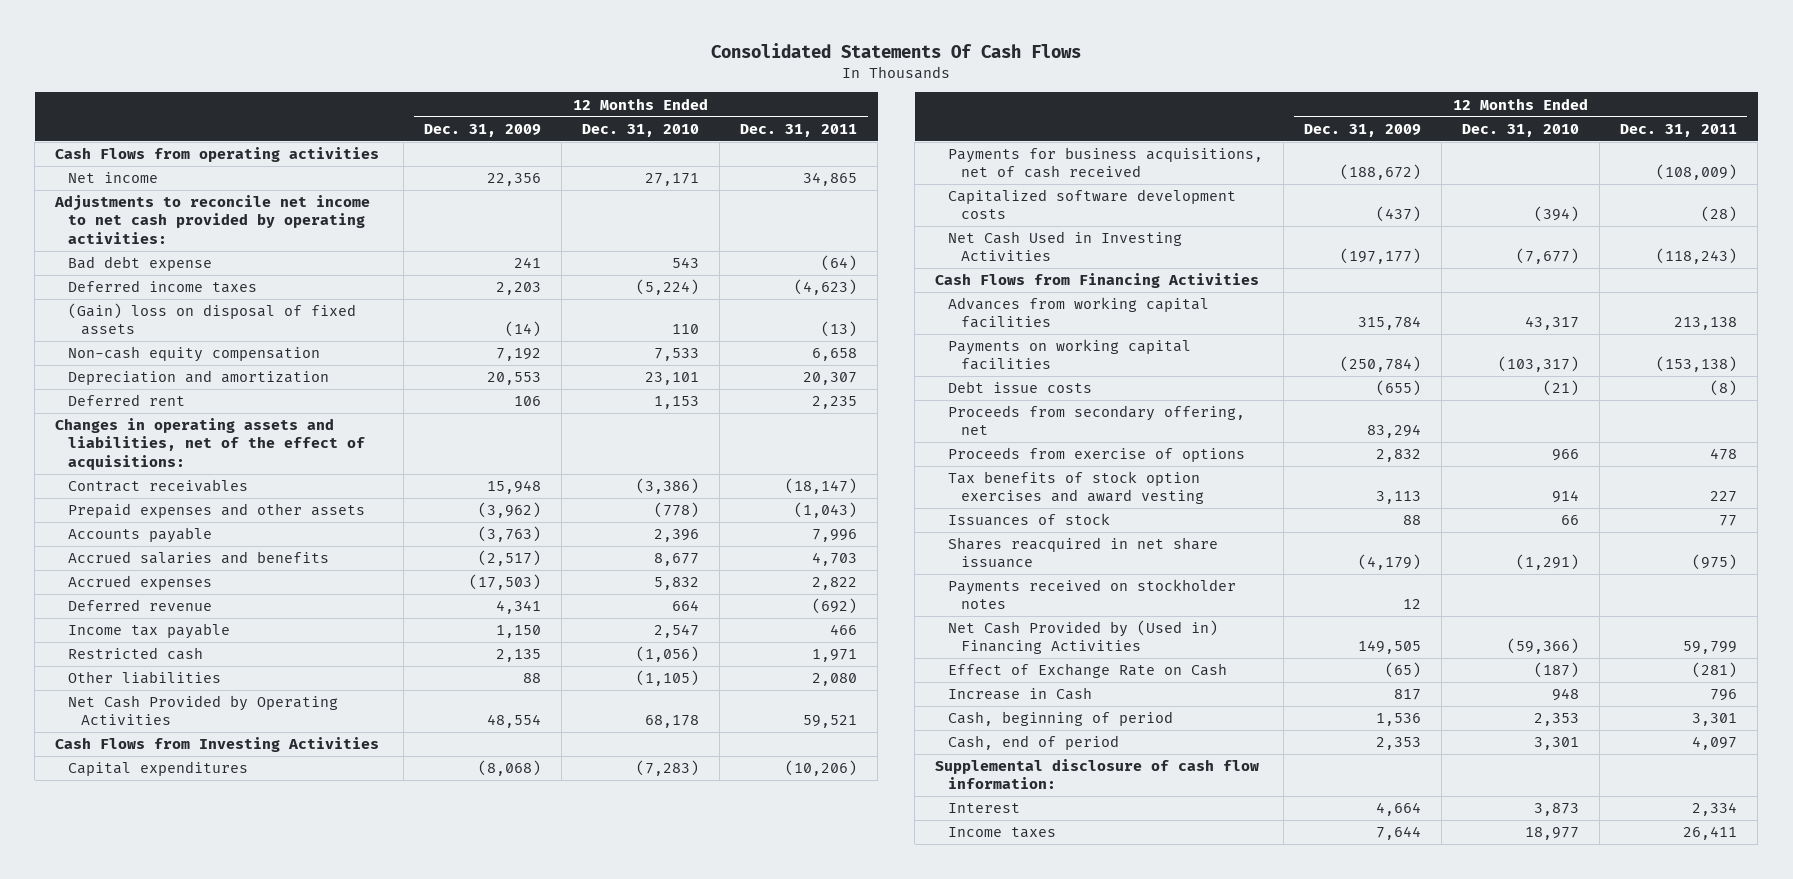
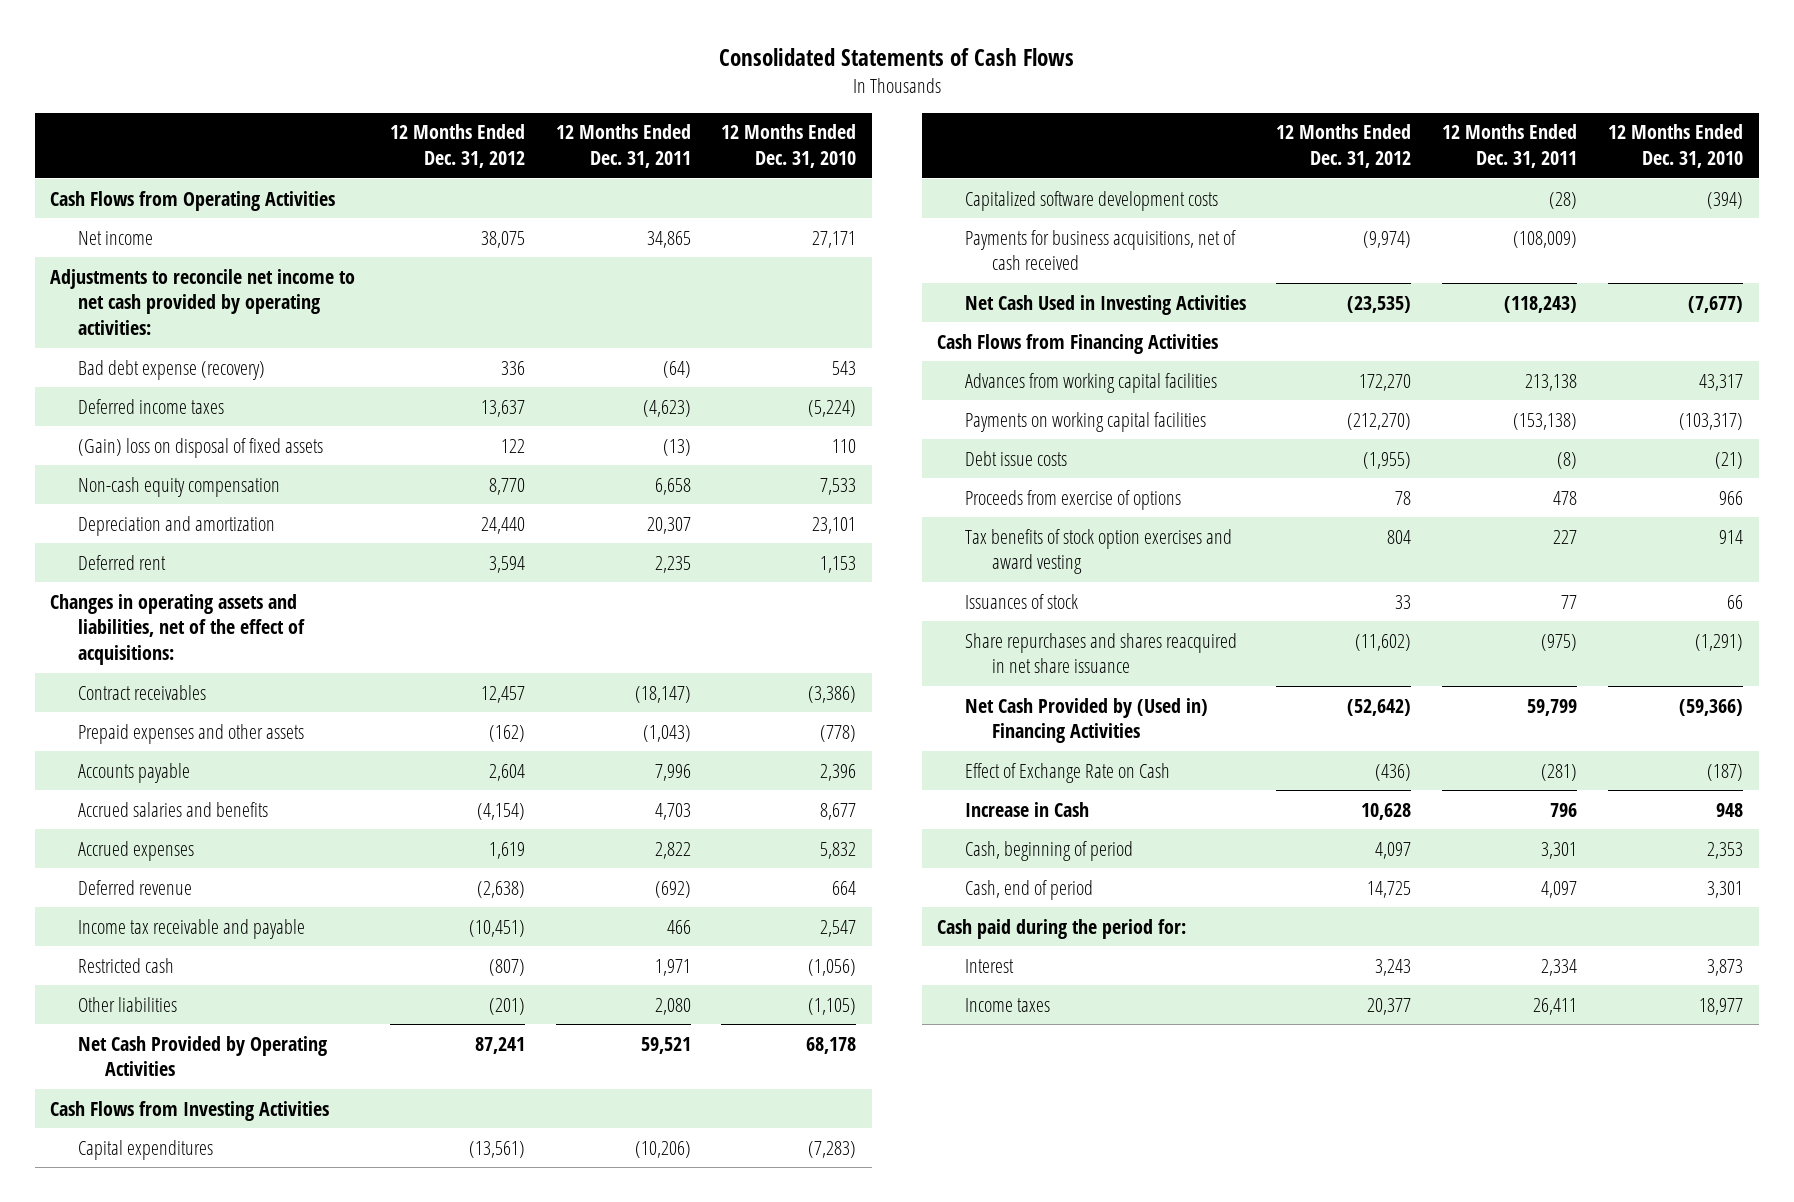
- Consolidated Statements Of Cash Flows
+ Consolidated Statements of Cash Flows
- | 12 Months Ended Dec. 31, 2009 | 12 Months Ended Dec. 31, 2010 | 12 Months Ended Dec. 31, 2011
+ | 12 Months Ended Dec. 31, 2012 | 12 Months Ended Dec. 31, 2011 | 12 Months Ended Dec. 31, 2010
- Cash Flows from operating activities
+ Cash Flows from Operating Activities
- Bad debt expense | 241 | 543 | (64)
+ Bad debt expense (recovery) | 336 | (64) | 543
- Income tax payable | 1,150 | 2,547 | 466
+ Income tax receivable and payable | (10,451) | 466 | 2,547
moved down: Payments for business acquisitions, net of cash received | (9,974) | (108,009) |
- Proceeds from secondary offering, net | 83,294 | |
- Shares reacquired in net share issuance | (4,179) | (1,291) | (975)
- Payments received on stockholder notes | 12 | |
+ Share repurchases and shares reacquired in net share issuance | (11,602) | (975) | (1,291)
- Supplemental disclosure of cash flow information:
+ Cash paid during the period for:

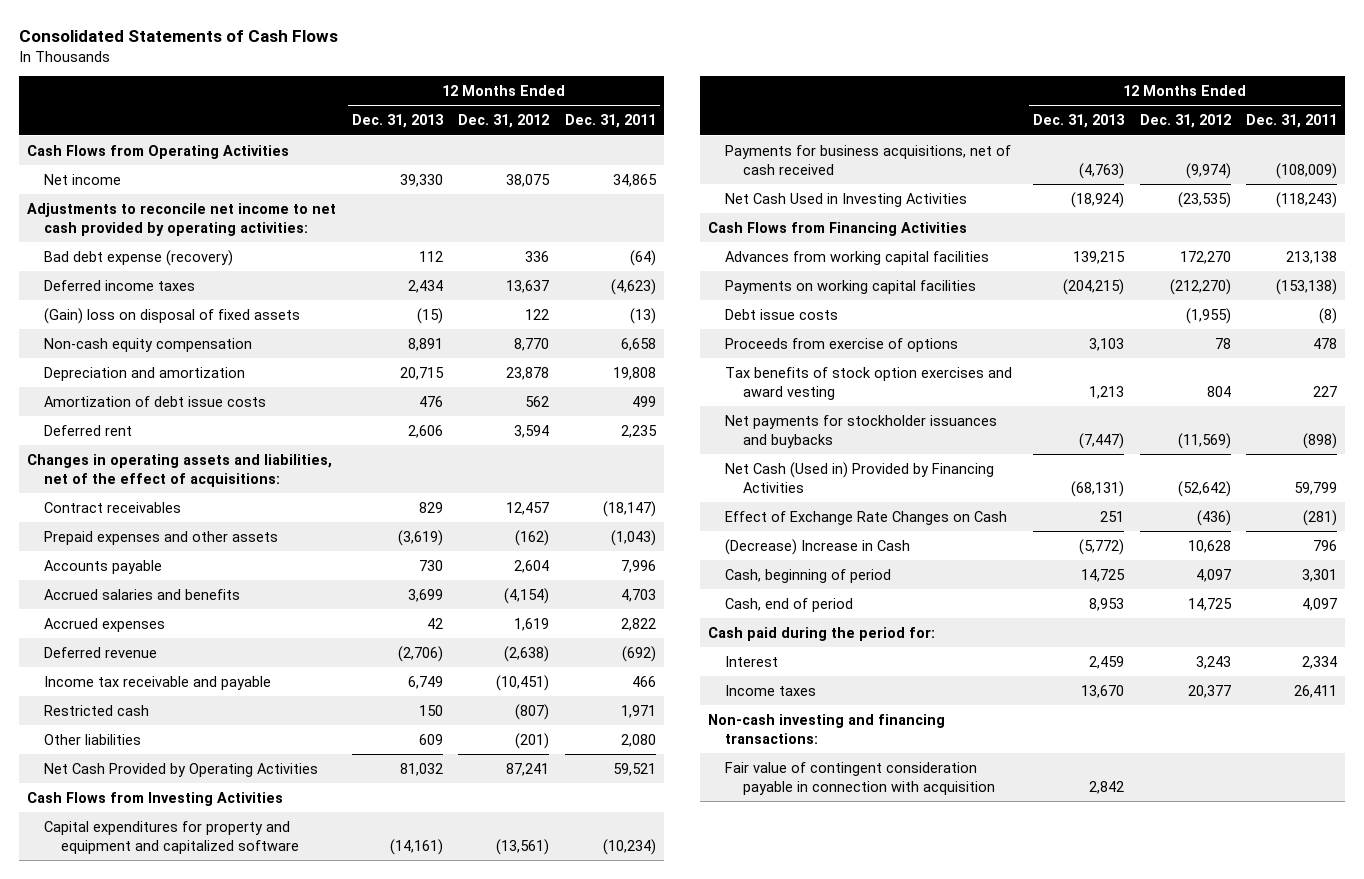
- | 12 Months Ended Dec. 31, 2012 | 12 Months Ended Dec. 31, 2011 | 12 Months Ended Dec. 31, 2010
+ | 12 Months Ended Dec. 31, 2013 | 12 Months Ended Dec. 31, 2012 | 12 Months Ended Dec. 31, 2011
- Depreciation and amortization | 24,440 | 20,307 | 23,101
+ Depreciation and amortization | 20,715 | 23,878 | 19,808
+ Amortization of debt issue costs | 476 | 562 | 499
- Capital expenditures | (13,561) | (10,206) | (7,283)
- Capitalized software development costs | | (28) | (394)
+ Capital expenditures for property and equipment and capitalized software | (14,161) | (13,561) | (10,234)
- Issuances of stock | 33 | 77 | 66
- Share repurchases and shares reacquired in net share issuance | (11,602) | (975) | (1,291)
- Net Cash Provided by (Used in) Financing Activities | (52,642) | 59,799 | (59,366)
- Effect of Exchange Rate on Cash | (436) | (281) | (187)
- Increase in Cash | 10,628 | 796 | 948
+ Net payments for stockholder issuances and buybacks | (7,447) | (11,569) | (898)
+ Net Cash (Used in) Provided by Financing Activities | (68,131) | (52,642) | 59,799
+ Effect of Exchange Rate Changes on Cash | 251 | (436) | (281)
+ (Decrease) Increase in Cash | (5,772) | 10,628 | 796
+ Non-cash investing and financing transactions:
+ Fair value of contingent consideration payable in connection with acquisition | 2,842 | |

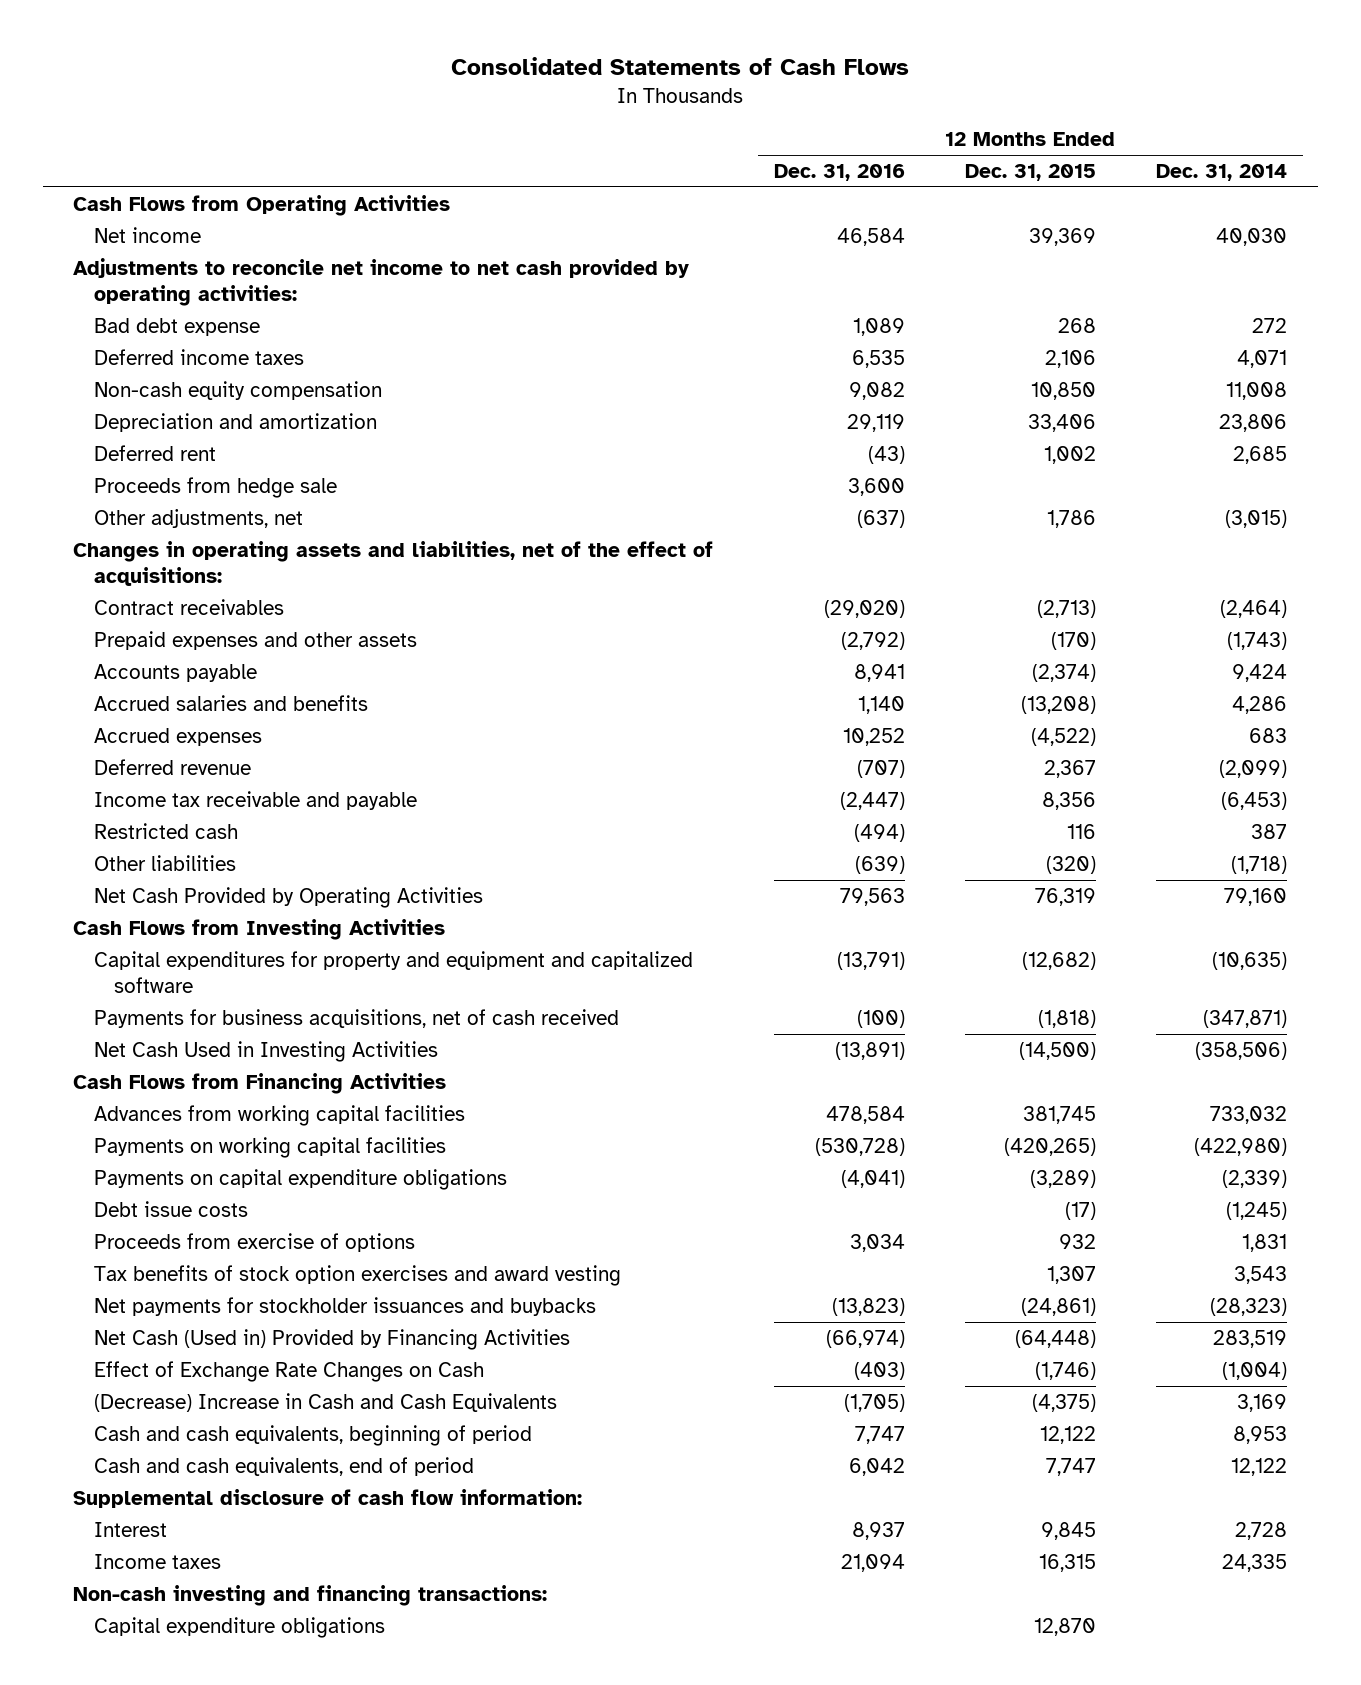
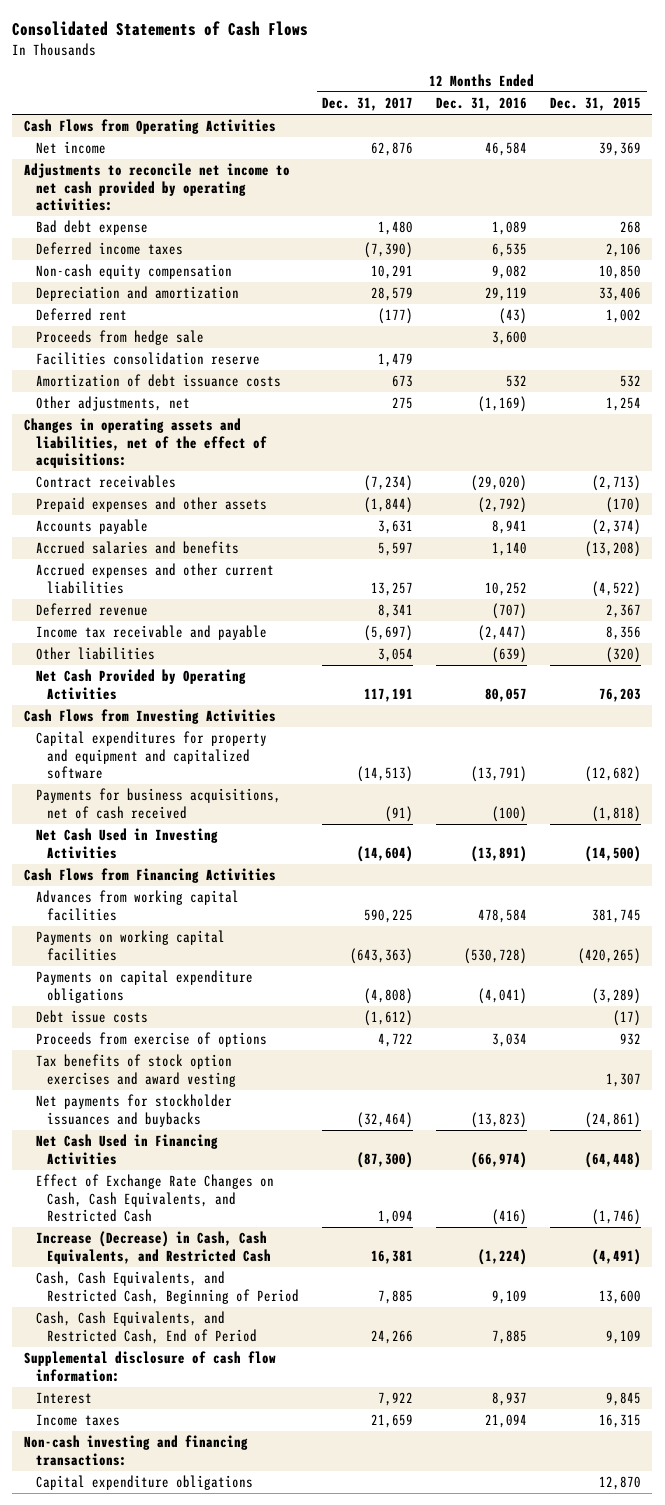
- | 12 Months Ended Dec. 31, 2016 | 12 Months Ended Dec. 31, 2015 | 12 Months Ended Dec. 31, 2014
+ | 12 Months Ended Dec. 31, 2017 | 12 Months Ended Dec. 31, 2016 | 12 Months Ended Dec. 31, 2015
- Other adjustments, net | (637) | 1,786 | (3,015)
+ Facilities consolidation reserve | 1,479 | |
+ Amortization of debt issuance costs | 673 | 532 | 532
+ Other adjustments, net | 275 | (1,169) | 1,254
- Accrued expenses | 10,252 | (4,522) | 683
+ Accrued expenses and other current liabilities | 13,257 | 10,252 | (4,522)
- Restricted cash | (494) | 116 | 387
- Net Cash Provided by Operating Activities | 79,563 | 76,319 | 79,160
+ Net Cash Provided by Operating Activities | 117,191 | 80,057 | 76,203
- Net Cash (Used in) Provided by Financing Activities | (66,974) | (64,448) | 283,519
- Effect of Exchange Rate Changes on Cash | (403) | (1,746) | (1,004)
- (Decrease) Increase in Cash and Cash Equivalents | (1,705) | (4,375) | 3,169
- Cash and cash equivalents, beginning of period | 7,747 | 12,122 | 8,953
- Cash and cash equivalents, end of period | 6,042 | 7,747 | 12,122
+ Net Cash Used in Financing Activities | (87,300) | (66,974) | (64,448)
+ Effect of Exchange Rate Changes on Cash, Cash Equivalents, and Restricted Cash | 1,094 | (416) | (1,746)
+ Increase (Decrease) in Cash, Cash Equivalents, and Restricted Cash | 16,381 | (1,224) | (4,491)
+ Cash, Cash Equivalents, and Restricted Cash, Beginning of Period | 7,885 | 9,109 | 13,600
+ Cash, Cash Equivalents, and Restricted Cash, End of Period | 24,266 | 7,885 | 9,109

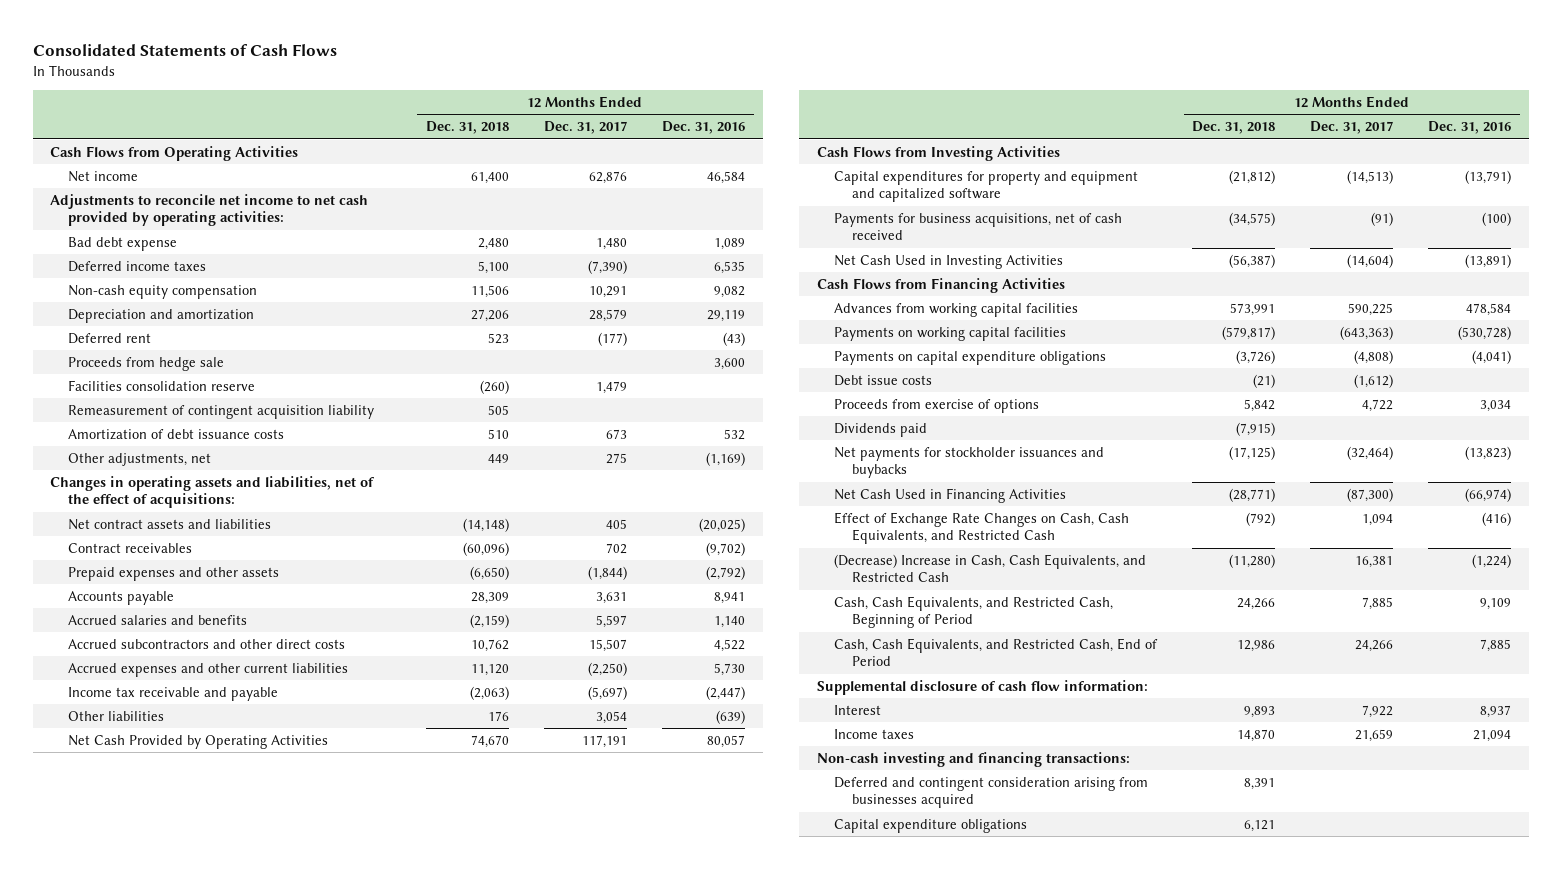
- | 12 Months Ended Dec. 31, 2017 | 12 Months Ended Dec. 31, 2016 | 12 Months Ended Dec. 31, 2015
+ | 12 Months Ended Dec. 31, 2018 | 12 Months Ended Dec. 31, 2017 | 12 Months Ended Dec. 31, 2016
+ Remeasurement of contingent acquisition liability | 505 | |
- Contract receivables | (7,234) | (29,020) | (2,713)
+ Net contract assets and liabilities | (14,148) | 405 | (20,025)
+ Contract receivables | (60,096) | 702 | (9,702)
- Accrued expenses and other current liabilities | 13,257 | 10,252 | (4,522)
- Deferred revenue | 8,341 | (707) | 2,367
+ Accrued subcontractors and other direct costs | 10,762 | 15,507 | 4,522
+ Accrued expenses and other current liabilities | 11,120 | (2,250) | 5,730
- Tax benefits of stock option exercises and award vesting | | | 1,307
+ Dividends paid | (7,915) | |
- Increase (Decrease) in Cash, Cash Equivalents, and Restricted Cash | 16,381 | (1,224) | (4,491)
+ (Decrease) Increase in Cash, Cash Equivalents, and Restricted Cash | (11,280) | 16,381 | (1,224)
+ Deferred and contingent consideration arising from businesses acquired | 8,391 | |

